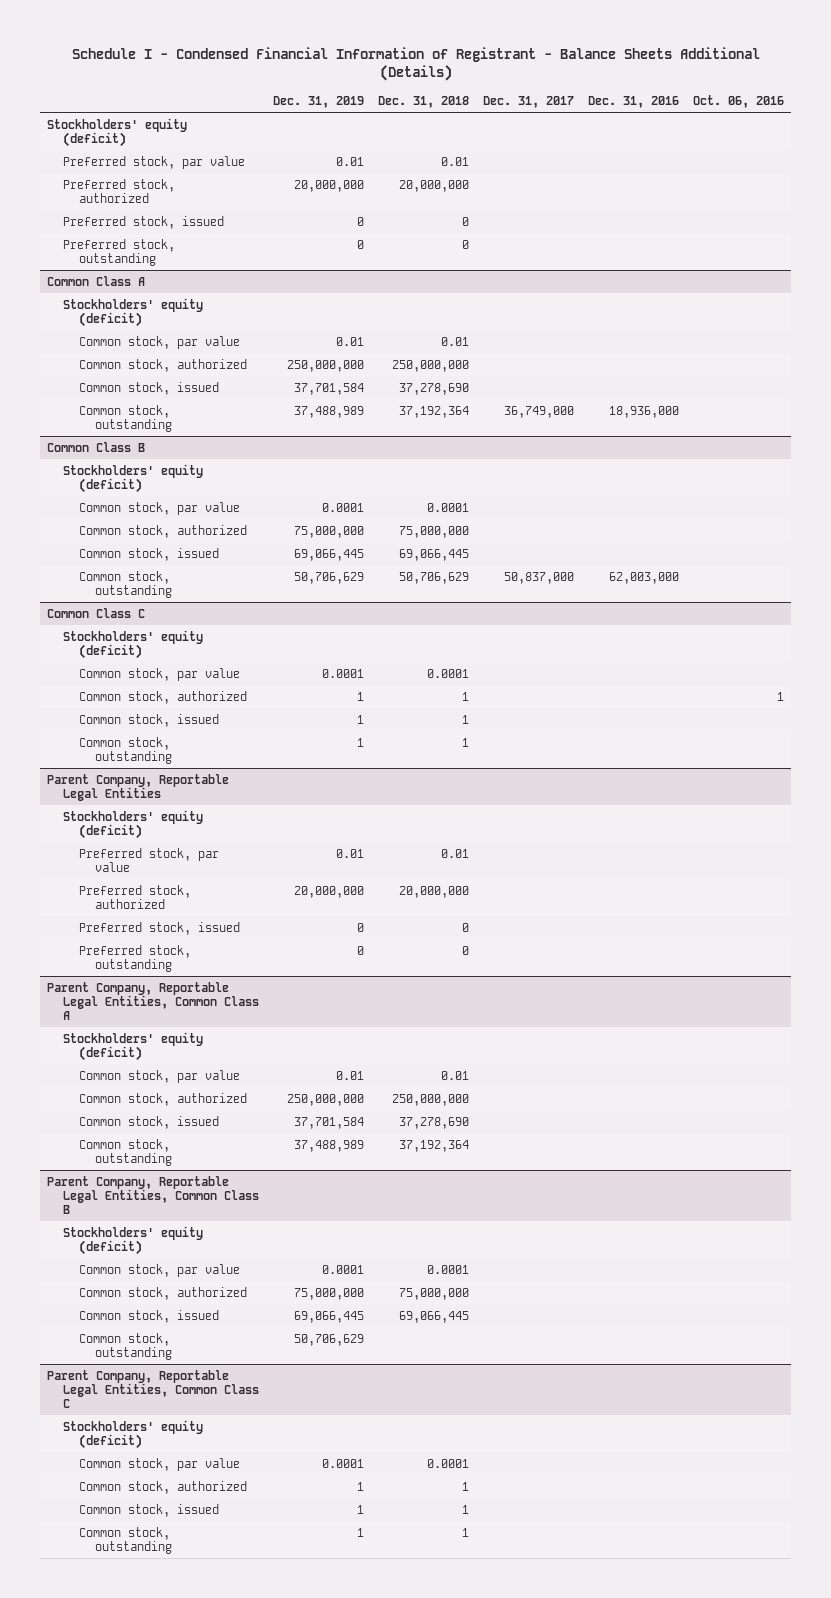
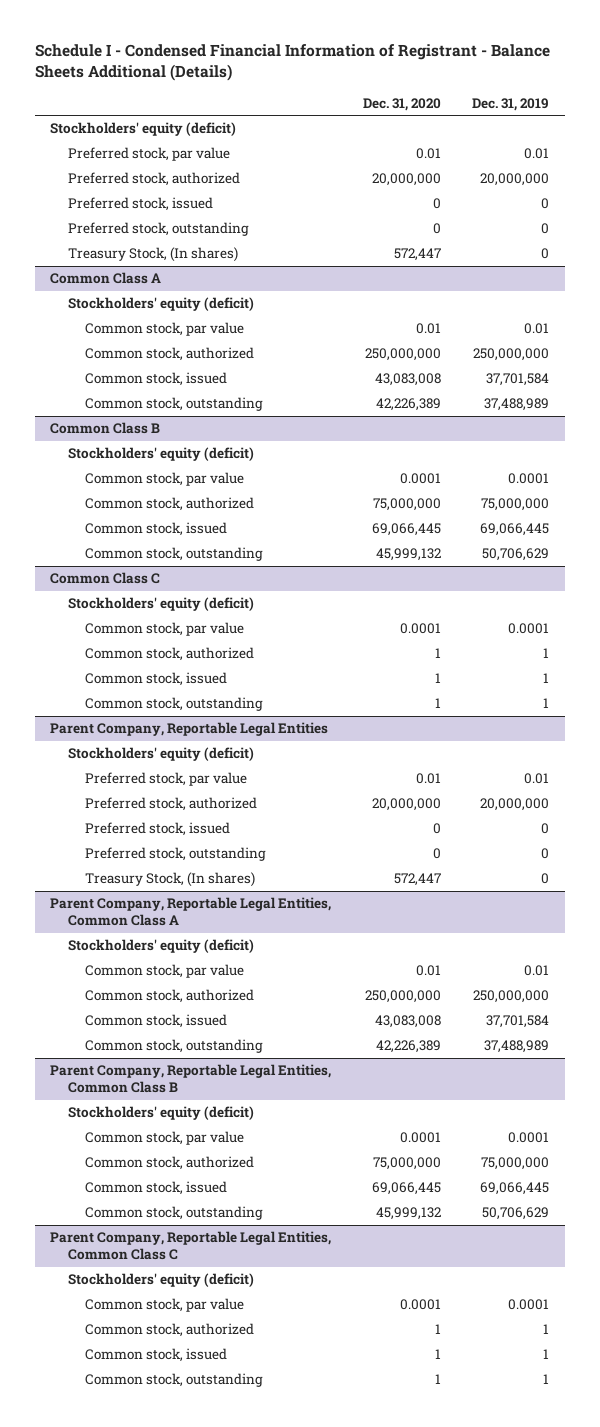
- | Dec. 31, 2019 | Dec. 31, 2018 | Dec. 31, 2017 | Dec. 31, 2016 | Oct. 06, 2016
+ | Dec. 31, 2020 | Dec. 31, 2019
+ Treasury Stock, (In shares) | 572,447 | 0
@ Parent Company, Reportable Legal Entities
+ Treasury Stock, (In shares) | 572,447 | 0

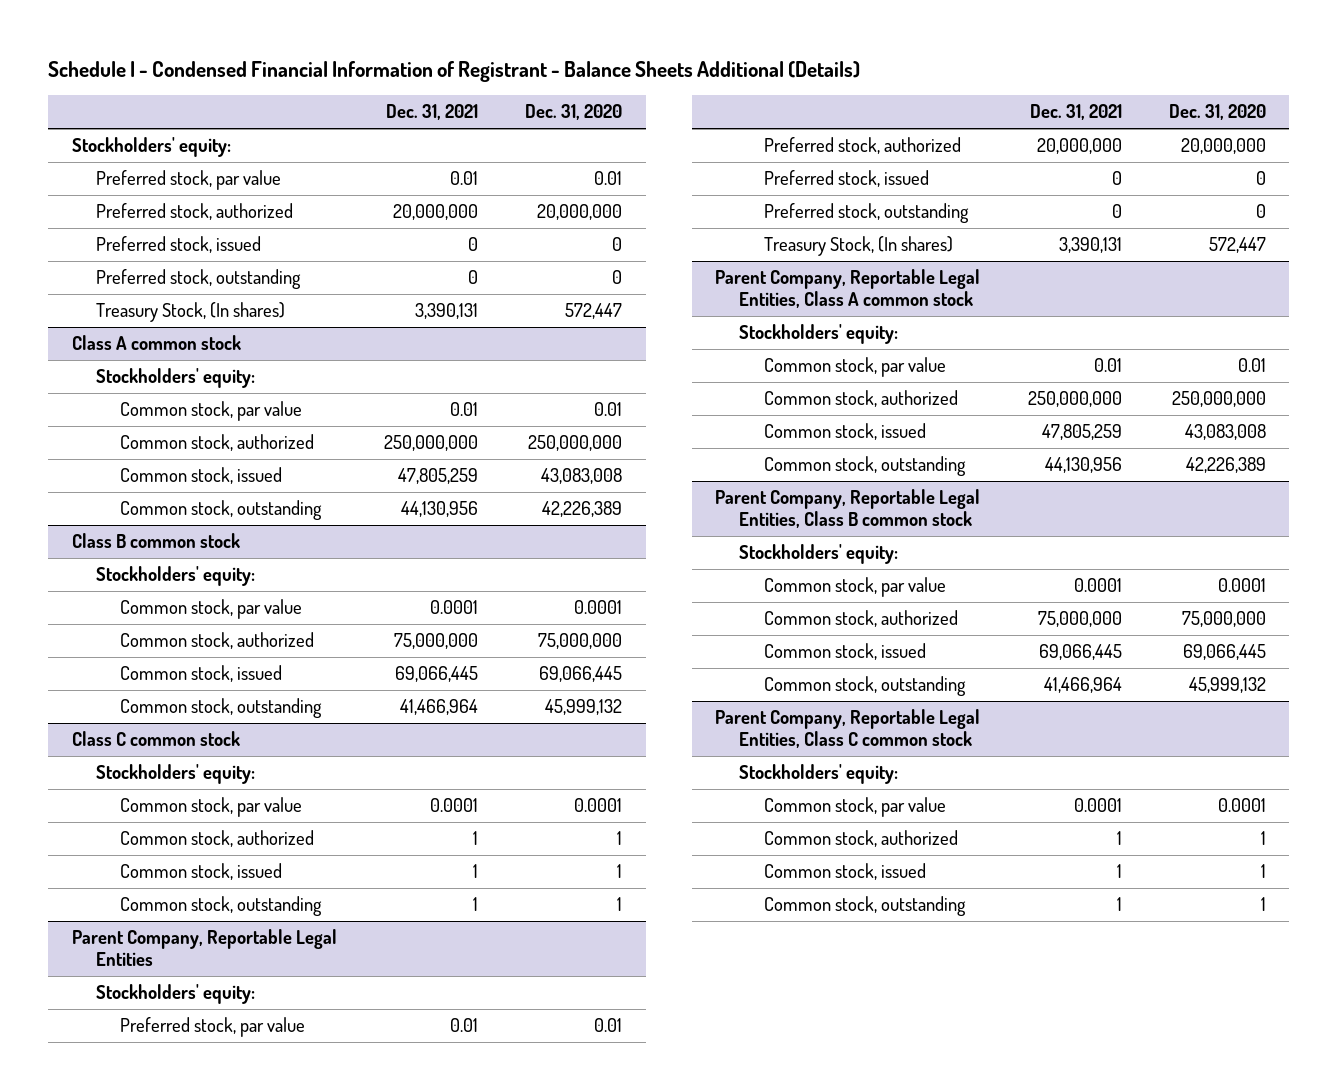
- | Dec. 31, 2020 | Dec. 31, 2019
+ | Dec. 31, 2021 | Dec. 31, 2020
- Stockholders' equity (deficit)
+ Stockholders' equity:
- Common Class A
- Stockholders' equity (deficit)
+ Class A common stock
+ Stockholders' equity:
- Common Class B
- Stockholders' equity (deficit)
+ Class B common stock
+ Stockholders' equity:
- Common Class C
- Stockholders' equity (deficit)
+ Class C common stock
+ Stockholders' equity:
@ Parent Company, Reportable Legal Entities
- Stockholders' equity (deficit)
+ Stockholders' equity:
- Parent Company, Reportable Legal Entities, Common Class A
- Stockholders' equity (deficit)
+ Parent Company, Reportable Legal Entities, Class A common stock
+ Stockholders' equity:
- Parent Company, Reportable Legal Entities, Common Class B
- Stockholders' equity (deficit)
+ Parent Company, Reportable Legal Entities, Class B common stock
+ Stockholders' equity:
- Parent Company, Reportable Legal Entities, Common Class C
- Stockholders' equity (deficit)
+ Parent Company, Reportable Legal Entities, Class C common stock
+ Stockholders' equity:

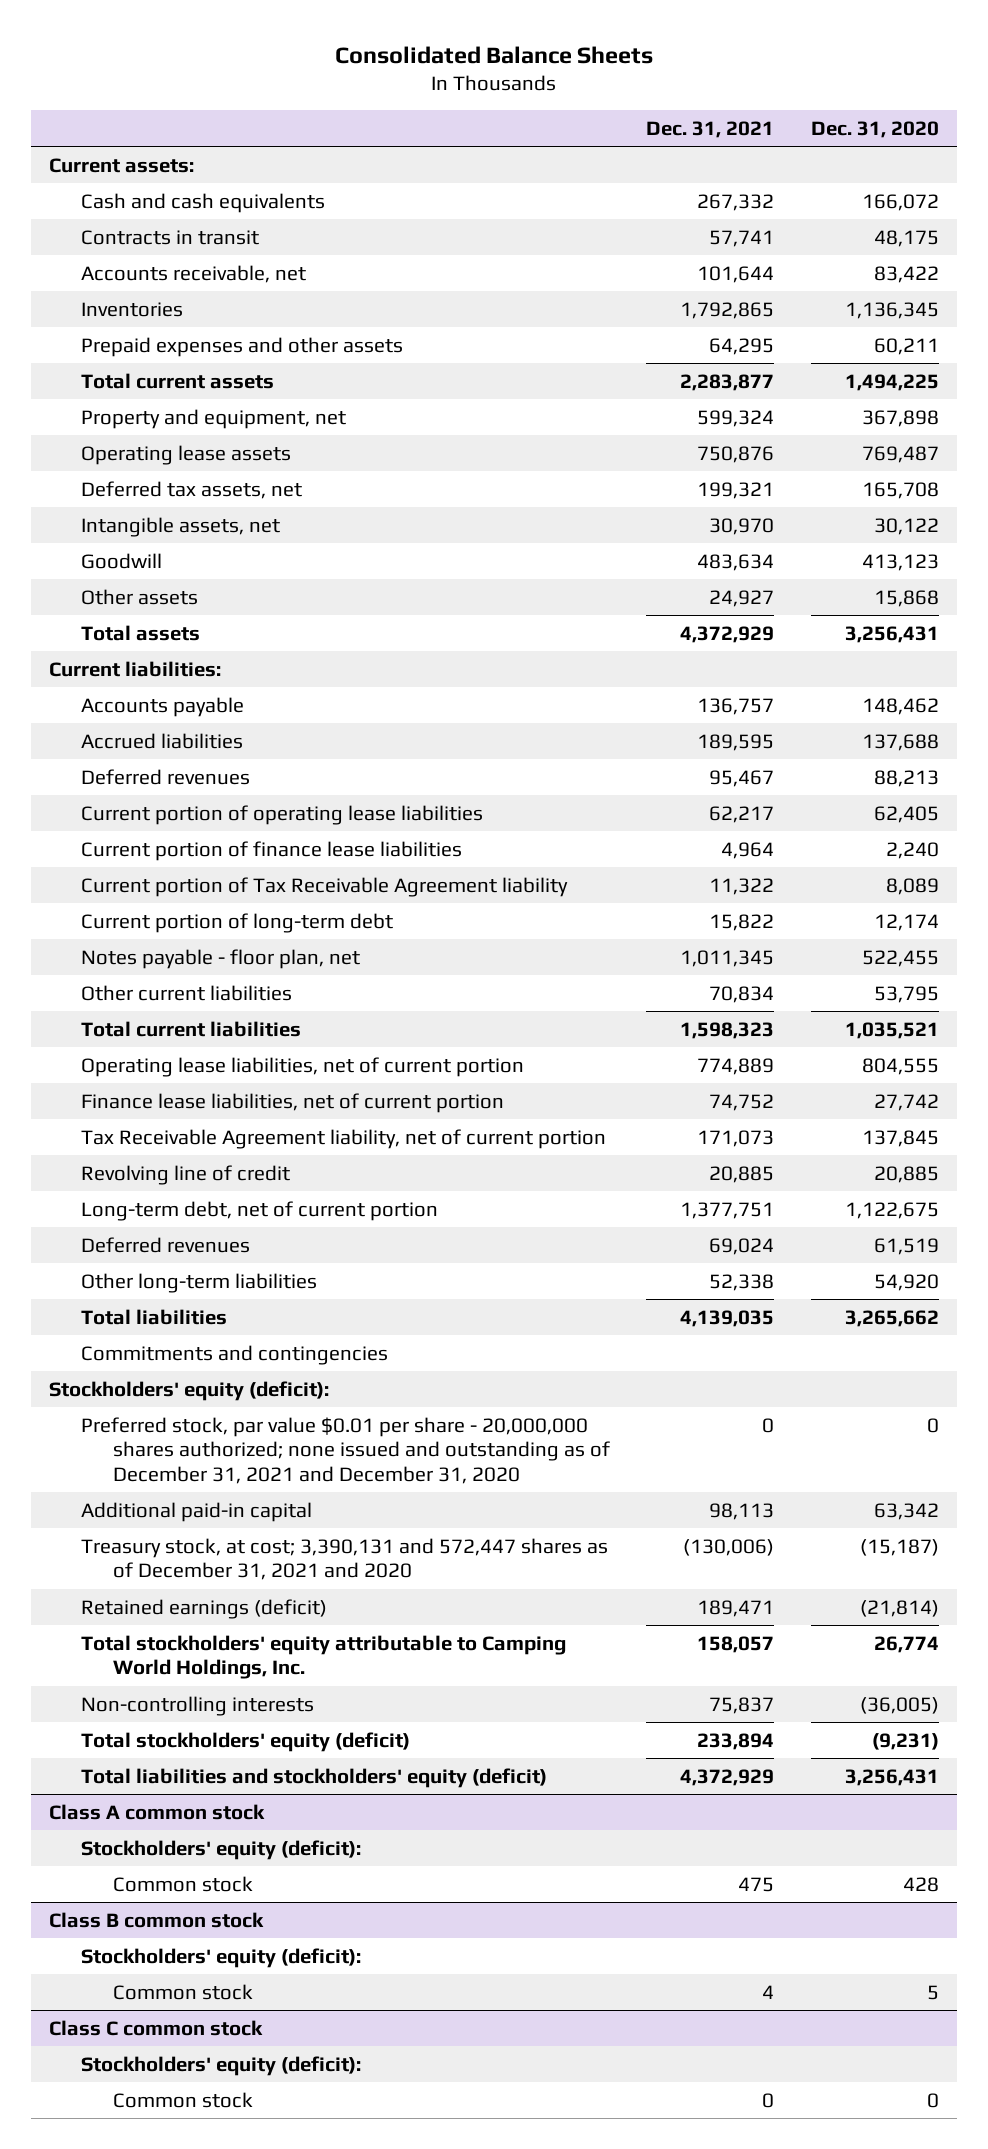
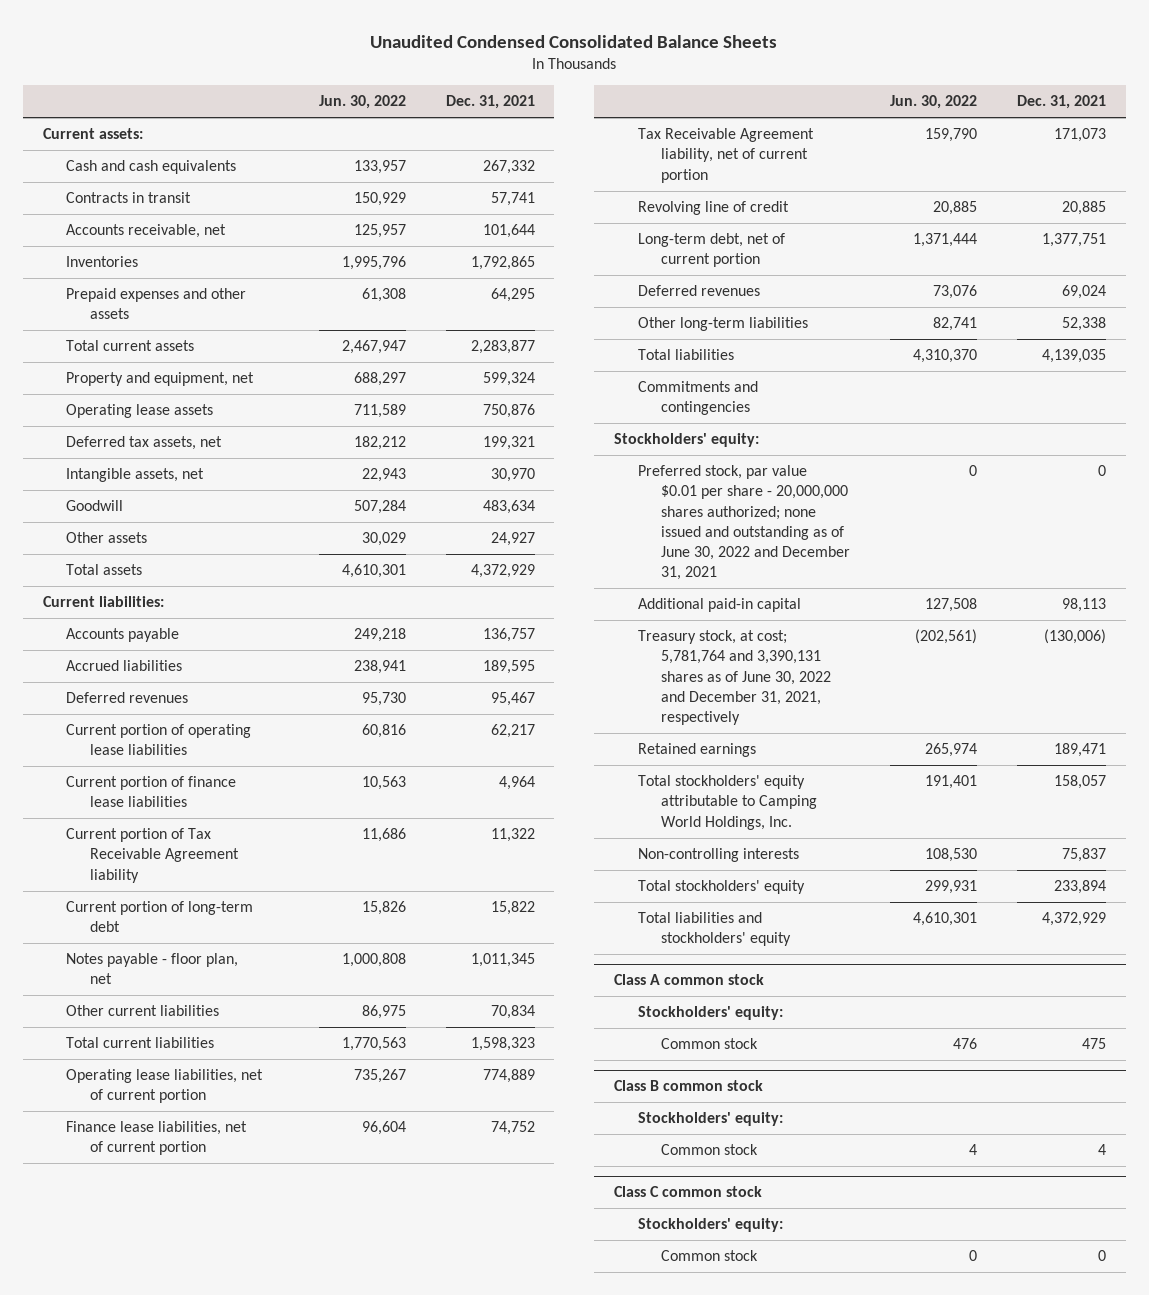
- Consolidated Balance Sheets
+ Unaudited Condensed Consolidated Balance Sheets
- | Dec. 31, 2021 | Dec. 31, 2020
+ | Jun. 30, 2022 | Dec. 31, 2021
- Stockholders' equity (deficit):
- Preferred stock, par value $0.01 per share - 20,000,000 shares authorized; none issued and outstanding as of December 31, 2021 and December 31, 2020 | 0 | 0
+ Stockholders' equity:
+ Preferred stock, par value $0.01 per share - 20,000,000 shares authorized; none issued and outstanding as of June 30, 2022 and December 31, 2021 | 0 | 0
- Treasury stock, at cost; 3,390,131 and 572,447 shares as of December 31, 2021 and 2020 | (130,006) | (15,187)
- Retained earnings (deficit) | 189,471 | (21,814)
+ Treasury stock, at cost; 5,781,764 and 3,390,131 shares as of June 30, 2022 and December 31, 2021, respectively | (202,561) | (130,006)
+ Retained earnings | 265,974 | 189,471
- Total stockholders' equity (deficit) | 233,894 | (9,231)
- Total liabilities and stockholders' equity (deficit) | 4,372,929 | 3,256,431
+ Total stockholders' equity | 299,931 | 233,894
+ Total liabilities and stockholders' equity | 4,610,301 | 4,372,929
@ Class A common stock
- Stockholders' equity (deficit):
+ Stockholders' equity:
@ Class B common stock
- Stockholders' equity (deficit):
+ Stockholders' equity:
@ Class C common stock
- Stockholders' equity (deficit):
+ Stockholders' equity:

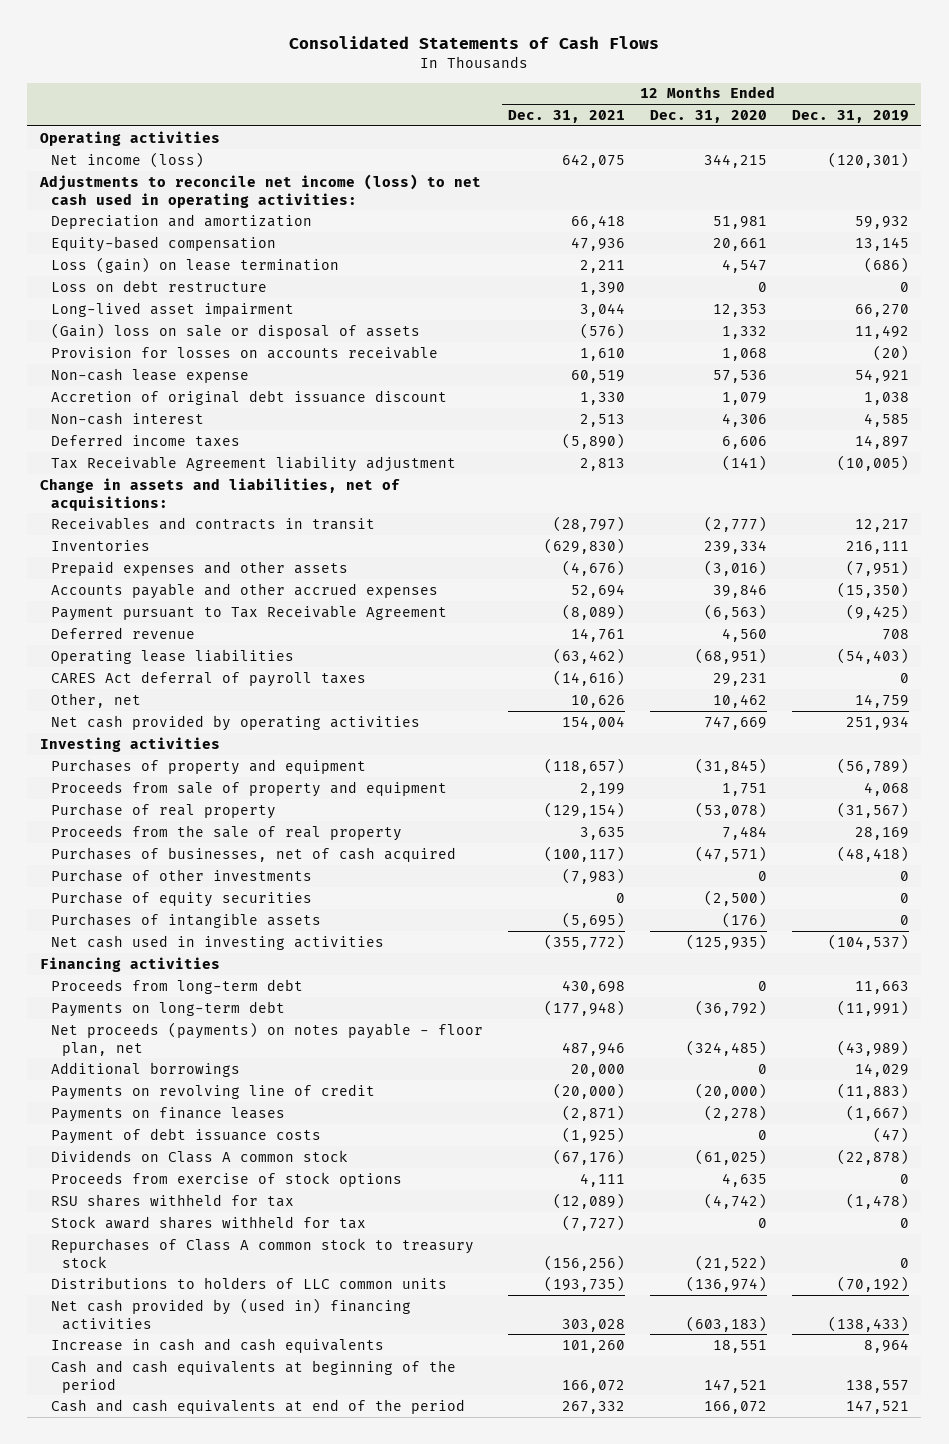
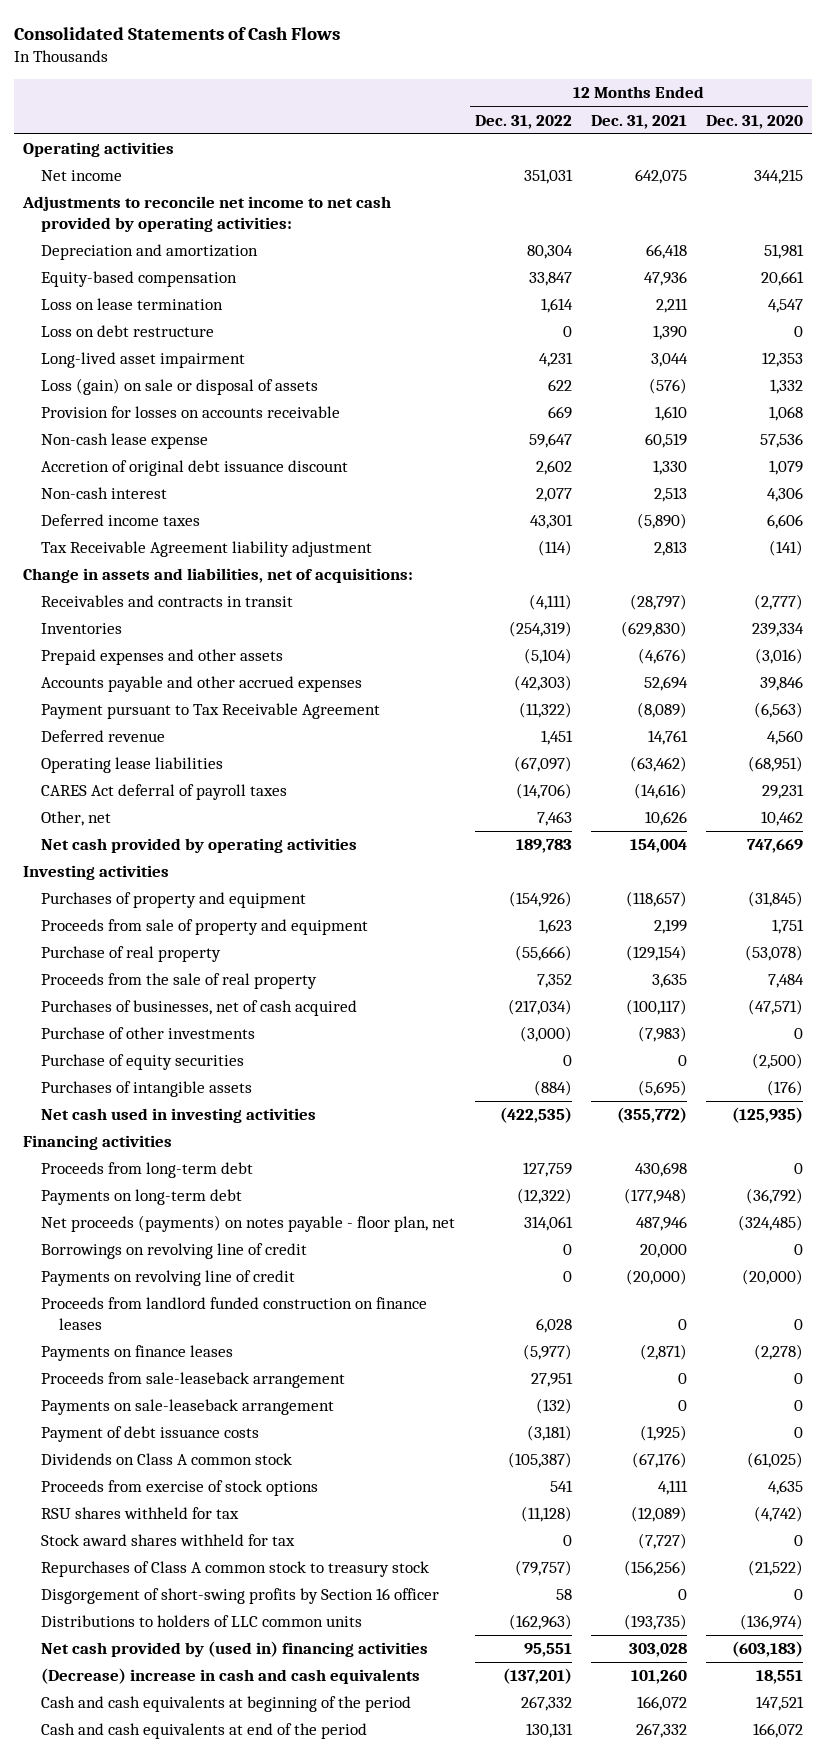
- | 12 Months Ended Dec. 31, 2021 | 12 Months Ended Dec. 31, 2020 | 12 Months Ended Dec. 31, 2019
+ | 12 Months Ended Dec. 31, 2022 | 12 Months Ended Dec. 31, 2021 | 12 Months Ended Dec. 31, 2020
- Net income (loss) | 642,075 | 344,215 | (120,301)
- Adjustments to reconcile net income (loss) to net cash used in operating activities:
+ Net income | 351,031 | 642,075 | 344,215
+ Adjustments to reconcile net income to net cash provided by operating activities:
- Loss (gain) on lease termination | 2,211 | 4,547 | (686)
+ Loss on lease termination | 1,614 | 2,211 | 4,547
- (Gain) loss on sale or disposal of assets | (576) | 1,332 | 11,492
+ Loss (gain) on sale or disposal of assets | 622 | (576) | 1,332
- Additional borrowings | 20,000 | 0 | 14,029
+ Borrowings on revolving line of credit | 0 | 20,000 | 0
+ Proceeds from landlord funded construction on finance leases | 6,028 | 0 | 0
+ Proceeds from sale-leaseback arrangement | 27,951 | 0 | 0
+ Payments on sale-leaseback arrangement | (132) | 0 | 0
+ Disgorgement of short-swing profits by Section 16 officer | 58 | 0 | 0
- Increase in cash and cash equivalents | 101,260 | 18,551 | 8,964
+ (Decrease) increase in cash and cash equivalents | (137,201) | 101,260 | 18,551

